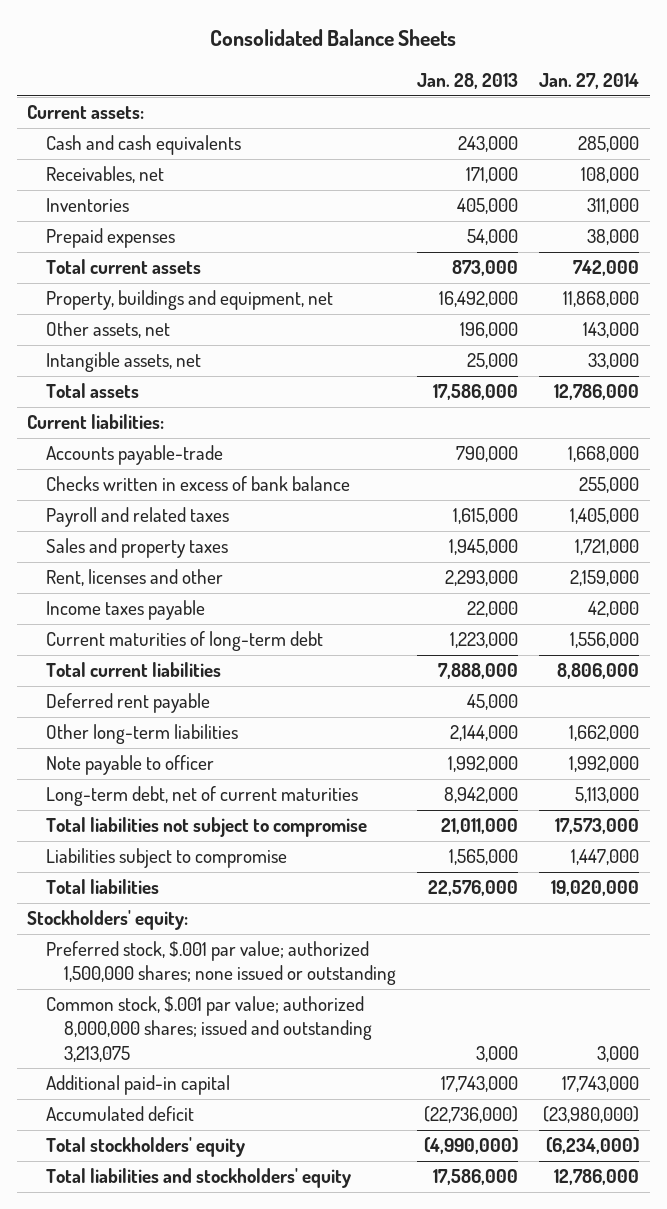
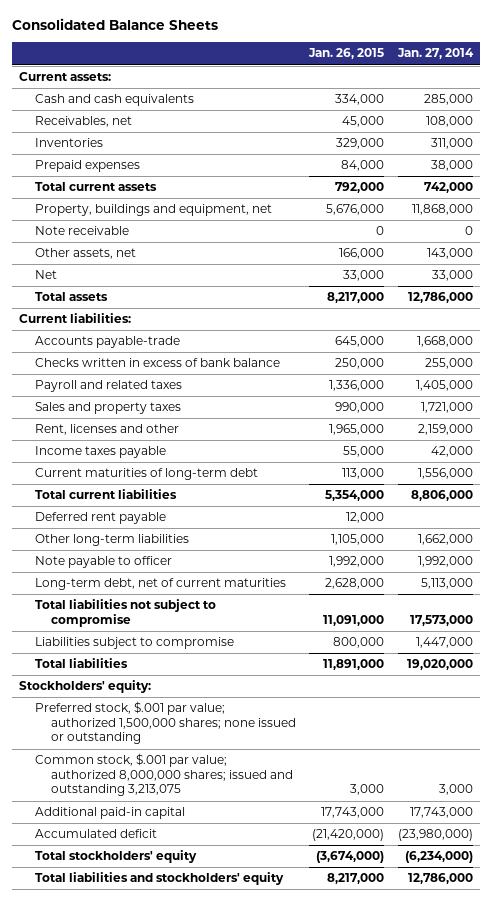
- | Jan. 28, 2013 | Jan. 27, 2014
+ | Jan. 26, 2015 | Jan. 27, 2014
+ Note receivable | 0 | 0
- Intangible assets, net | 25,000 | 33,000
+ Net | 33,000 | 33,000

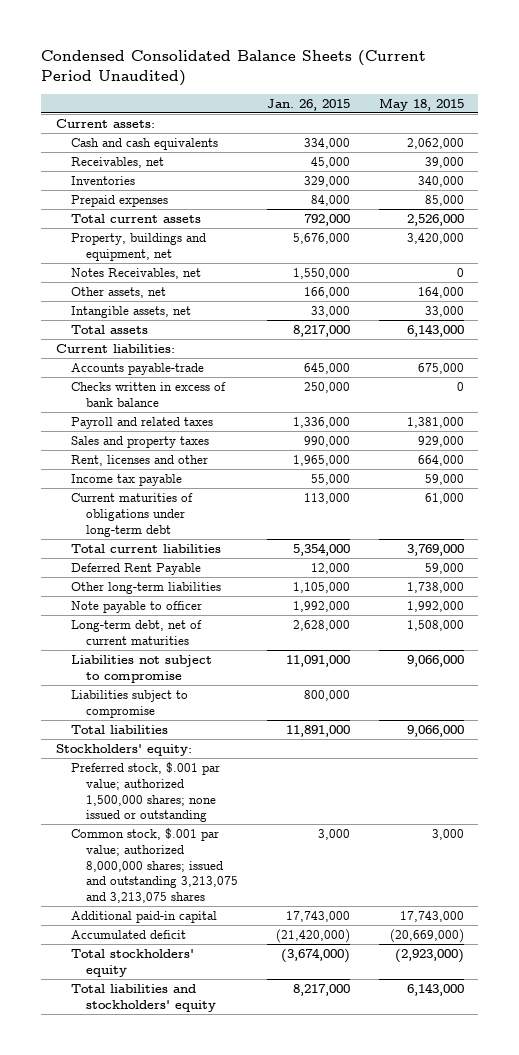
- Consolidated Balance Sheets
+ Condensed Consolidated Balance Sheets (Current Period Unaudited)
- | Jan. 26, 2015 | Jan. 27, 2014
+ | Jan. 26, 2015 | May 18, 2015
- Note receivable | 0 | 0
+ Notes Receivables, net | 1,550,000 | 0
- Net | 33,000 | 33,000
+ Intangible assets, net | 33,000 | 33,000
- Income taxes payable | 55,000 | 42,000
- Current maturities of long-term debt | 113,000 | 1,556,000
+ Income tax payable | 55,000 | 59,000
+ Current maturities of obligations under long-term debt | 113,000 | 61,000
- Deferred rent payable | 12,000 |
+ Deferred Rent Payable | 12,000 | 59,000
- Total liabilities not subject to compromise | 11,091,000 | 17,573,000
+ Liabilities not subject to compromise | 11,091,000 | 9,066,000
- Common stock, $.001 par value; authorized 8,000,000 shares; issued and outstanding 3,213,075 | 3,000 | 3,000
+ Common stock, $.001 par value; authorized 8,000,000 shares; issued and outstanding 3,213,075 and 3,213,075 shares | 3,000 | 3,000

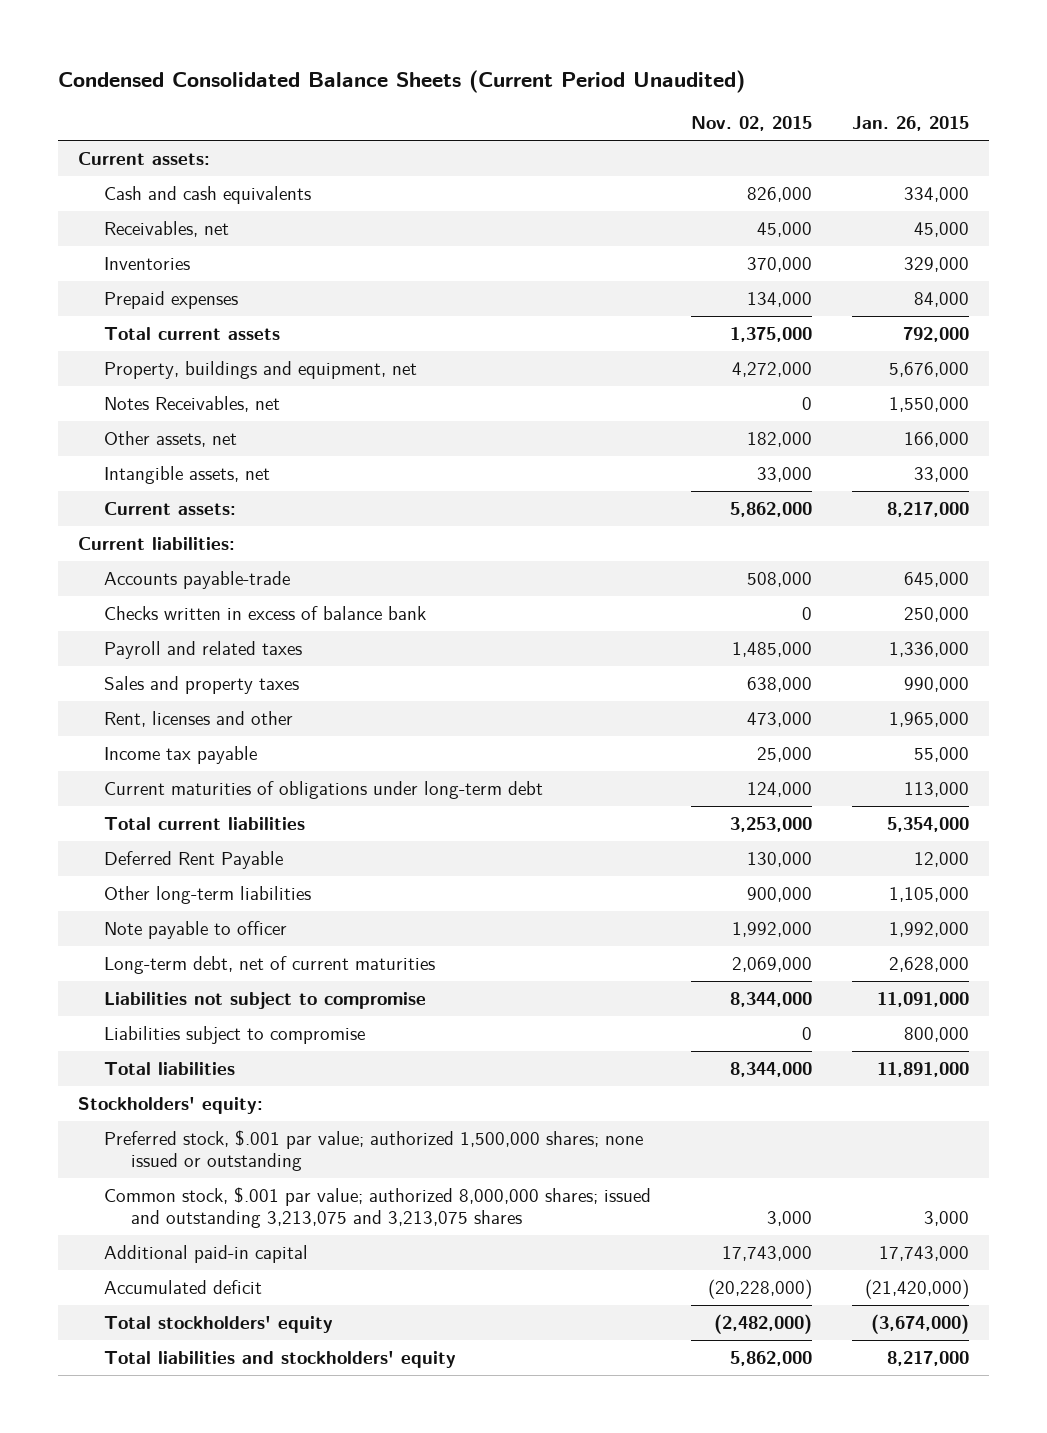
- | Jan. 26, 2015 | May 18, 2015
+ | Nov. 02, 2015 | Jan. 26, 2015
- Total assets | 8,217,000 | 6,143,000
+ Current assets: | 5,862,000 | 8,217,000
- Checks written in excess of bank balance | 250,000 | 0
+ Checks written in excess of balance bank | 0 | 250,000

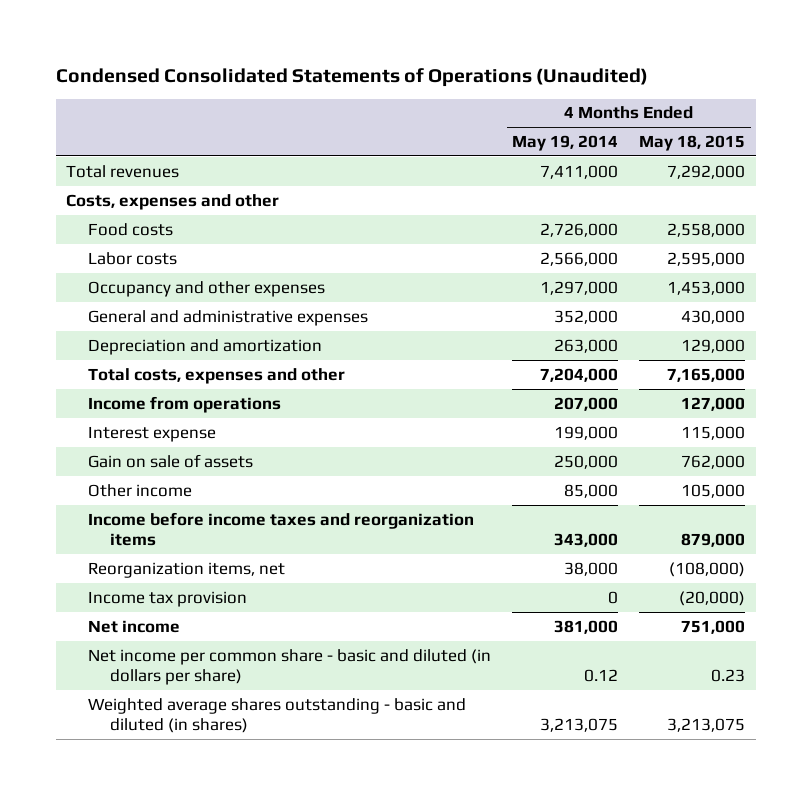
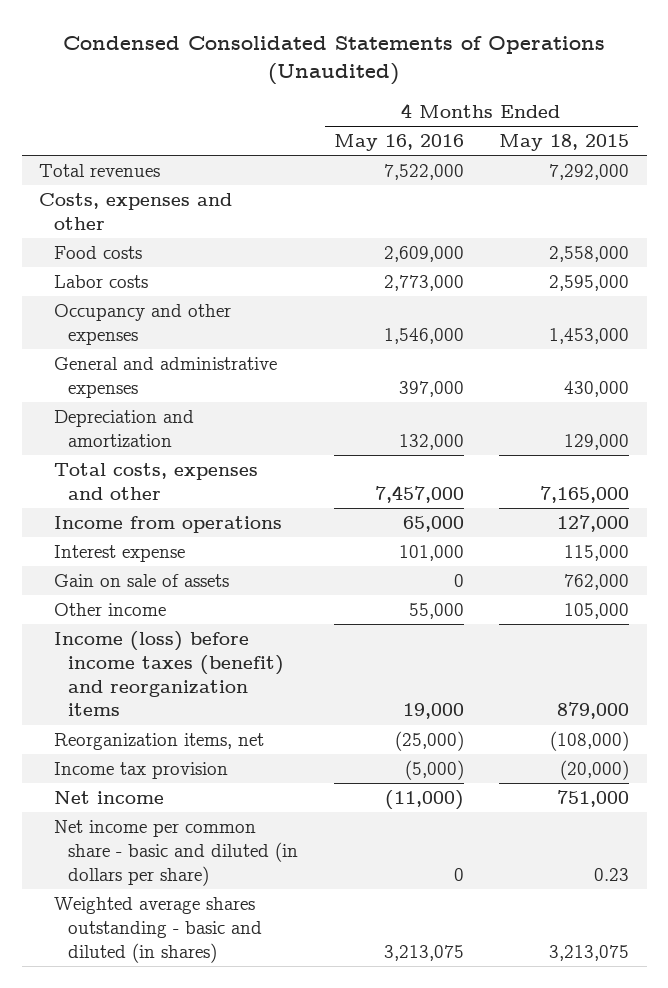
- | 4 Months Ended May 19, 2014 | 4 Months Ended May 18, 2015
+ | 4 Months Ended May 16, 2016 | 4 Months Ended May 18, 2015
- Income before income taxes and reorganization items | 343,000 | 879,000
+ Income (loss) before income taxes (benefit) and reorganization items | 19,000 | 879,000

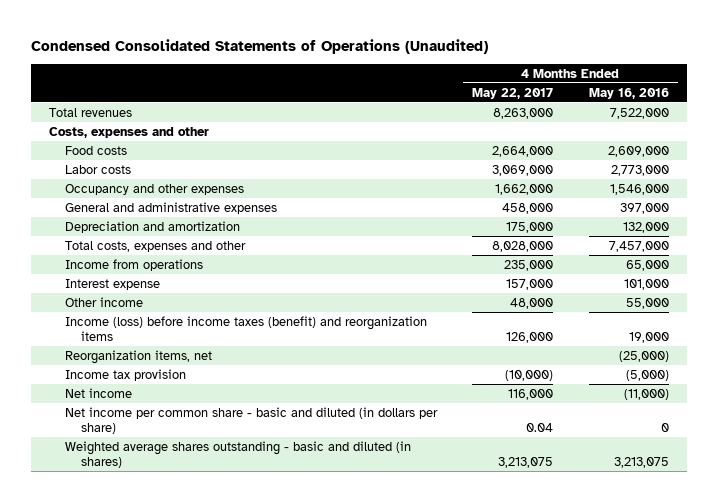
- | 4 Months Ended May 16, 2016 | 4 Months Ended May 18, 2015
+ | 4 Months Ended May 22, 2017 | 4 Months Ended May 16, 2016
- Gain on sale of assets | 0 | 762,000

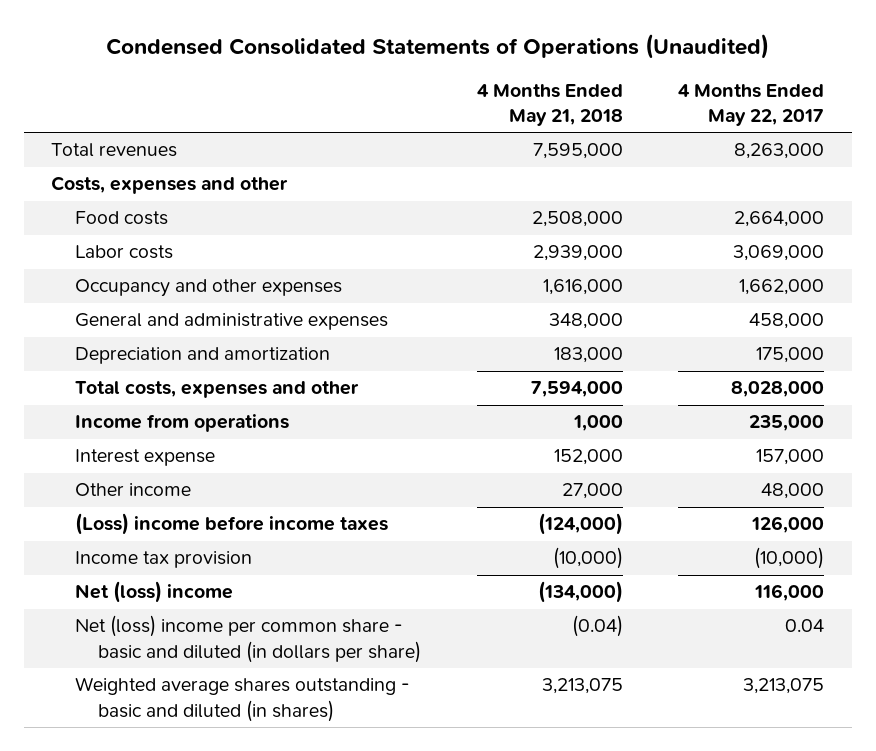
- | 4 Months Ended May 22, 2017 | 4 Months Ended May 16, 2016
+ | 4 Months Ended May 21, 2018 | 4 Months Ended May 22, 2017
- Income (loss) before income taxes (benefit) and reorganization items | 126,000 | 19,000
- Reorganization items, net | | (25,000)
+ (Loss) income before income taxes | (124,000) | 126,000
- Net income | 116,000 | (11,000)
- Net income per common share - basic and diluted (in dollars per share) | 0.04 | 0
+ Net (loss) income | (134,000) | 116,000
+ Net (loss) income per common share - basic and diluted (in dollars per share) | (0.04) | 0.04

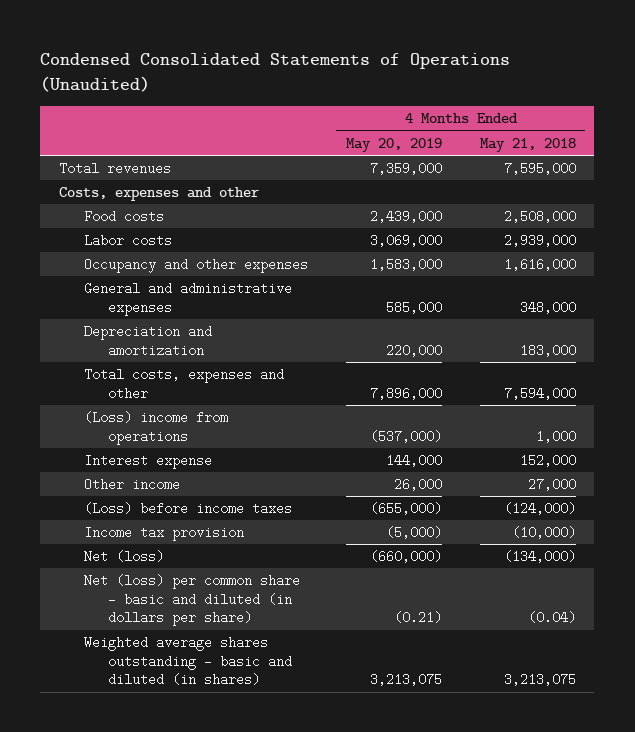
- | 4 Months Ended May 21, 2018 | 4 Months Ended May 22, 2017
+ | 4 Months Ended May 20, 2019 | 4 Months Ended May 21, 2018
- Income from operations | 1,000 | 235,000
+ (Loss) income from operations | (537,000) | 1,000
- (Loss) income before income taxes | (124,000) | 126,000
+ (Loss) before income taxes | (655,000) | (124,000)
- Net (loss) income | (134,000) | 116,000
- Net (loss) income per common share - basic and diluted (in dollars per share) | (0.04) | 0.04
+ Net (loss) | (660,000) | (134,000)
+ Net (loss) per common share - basic and diluted (in dollars per share) | (0.21) | (0.04)

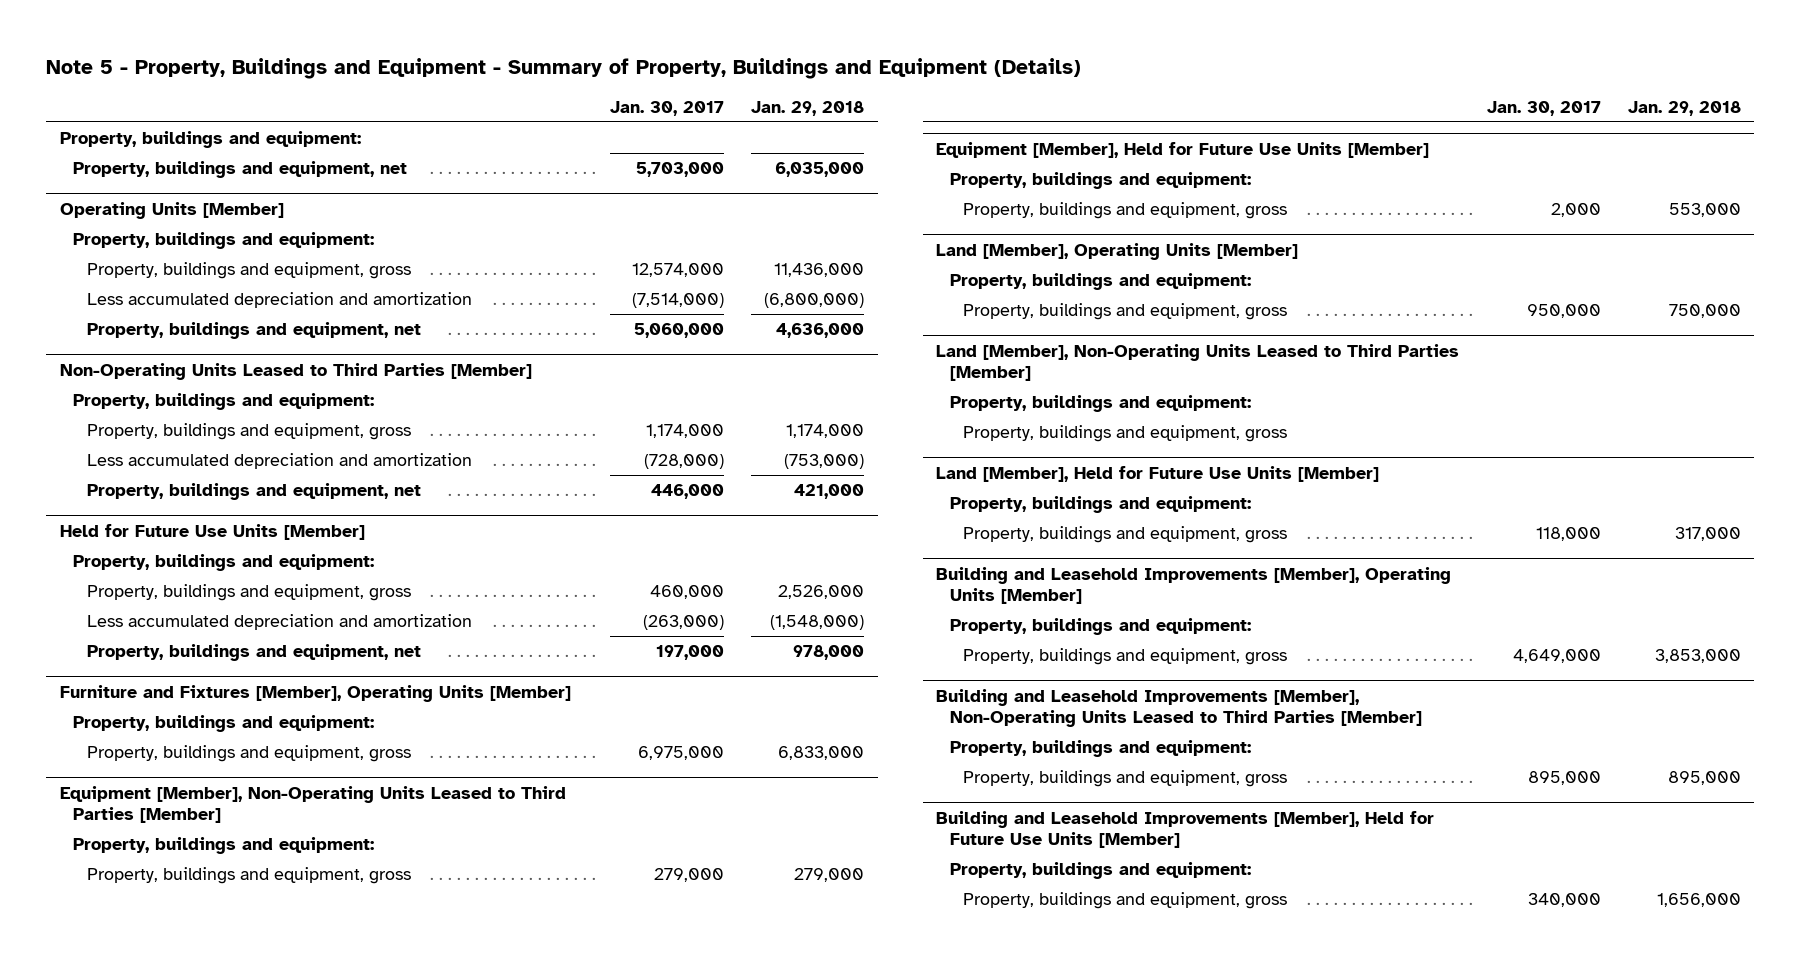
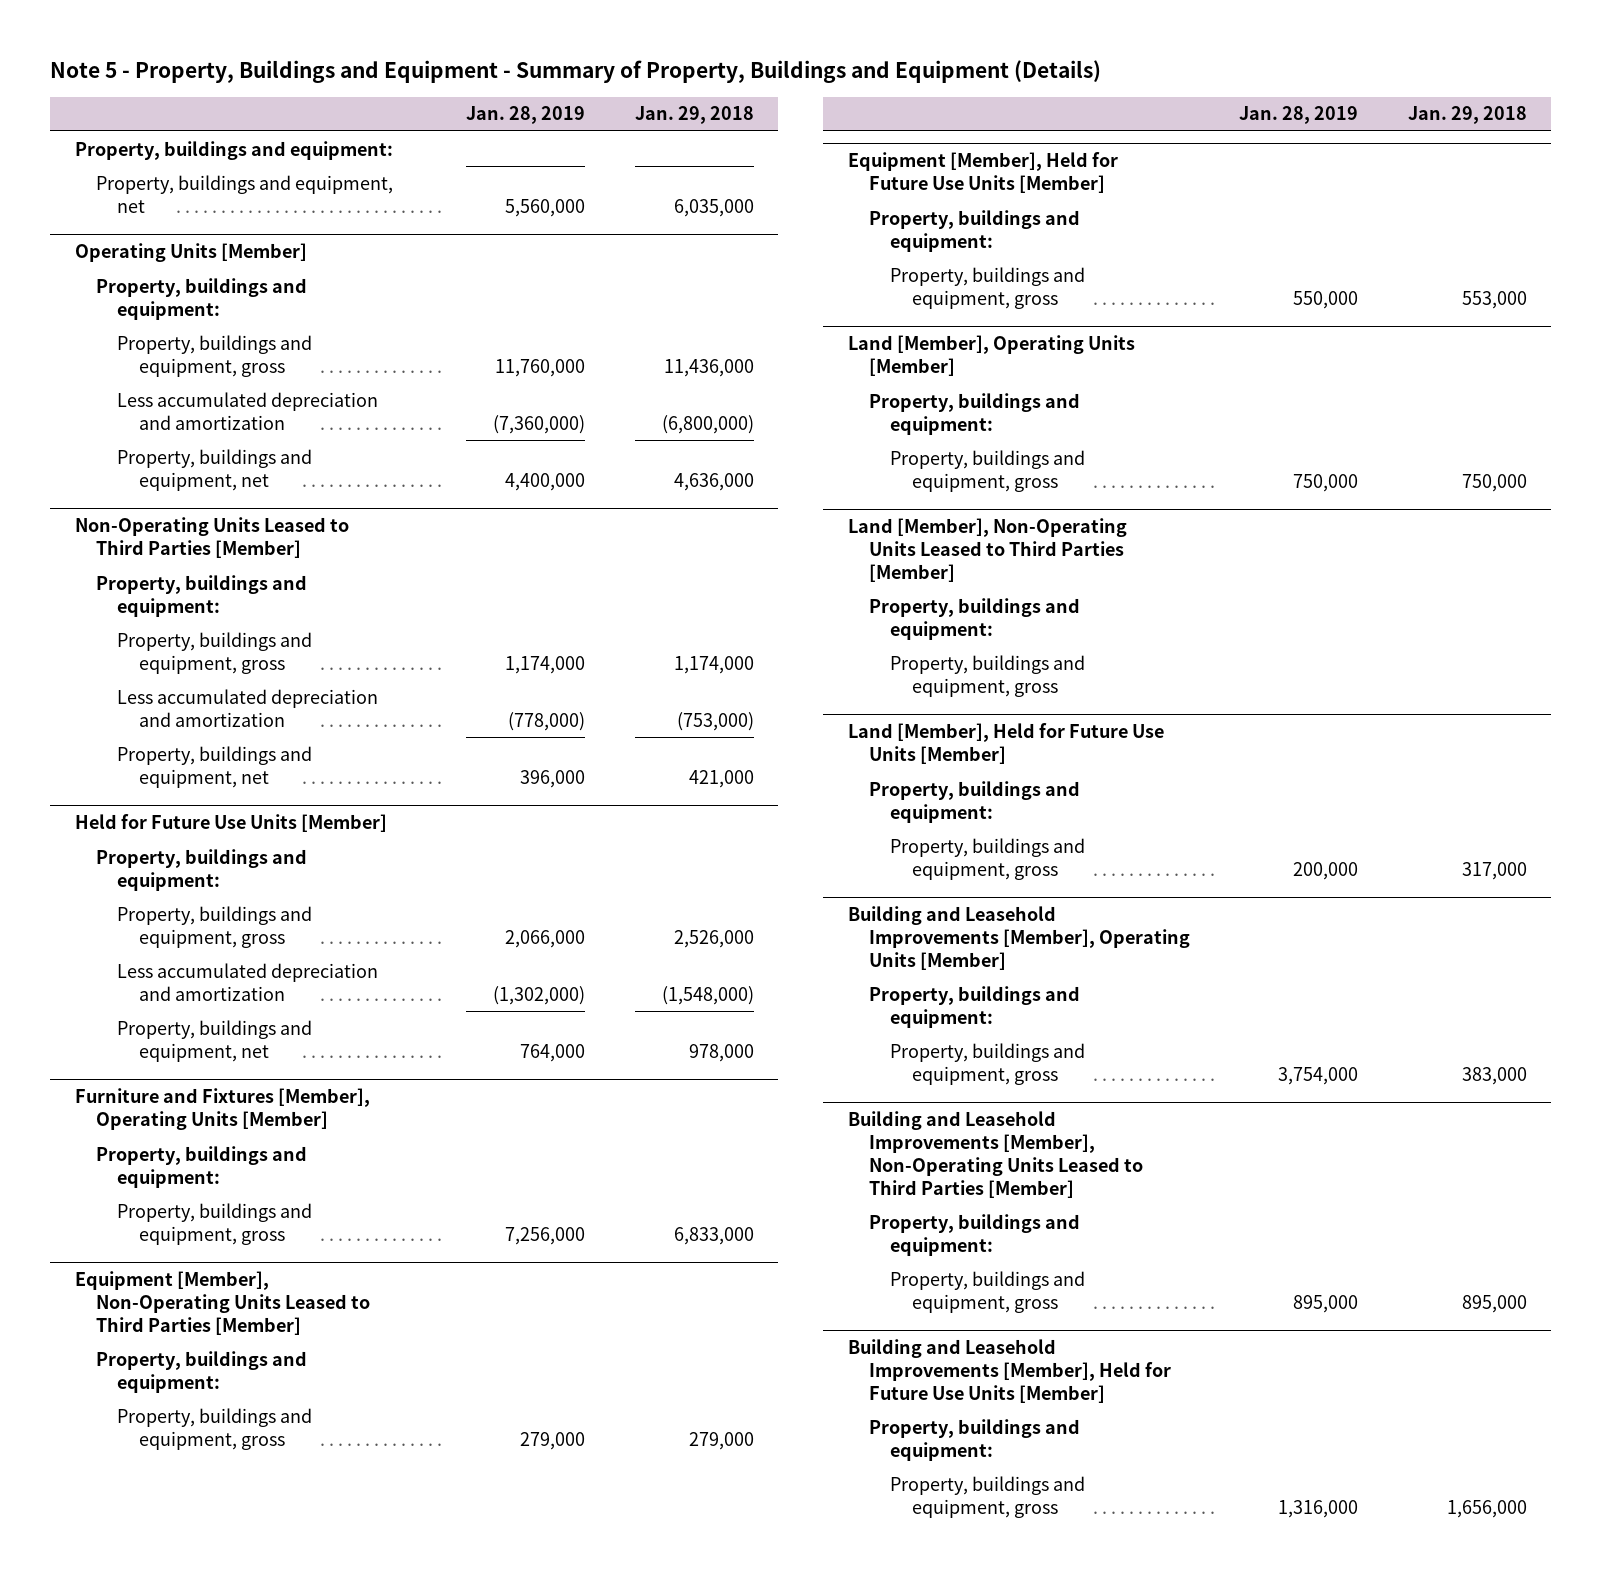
- | Jan. 30, 2017 | Jan. 29, 2018
+ | Jan. 28, 2019 | Jan. 29, 2018
@ Building and Leasehold Improvements [Member], Operating Units [Member]
- Property, buildings and equipment, gross | 4,649,000 | 3,853,000
+ Property, buildings and equipment, gross | 3,754,000 | 383,000

